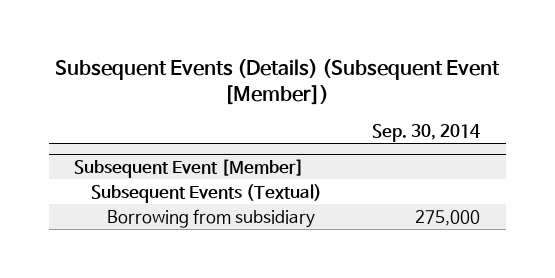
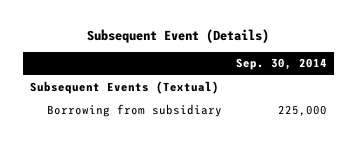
- Subsequent Events (Details) (Subsequent Event [Member])
+ Subsequent Event (Details)
- Subsequent Event [Member]
- Borrowing from subsidiary | 275,000
+ Borrowing from subsidiary | 225,000

